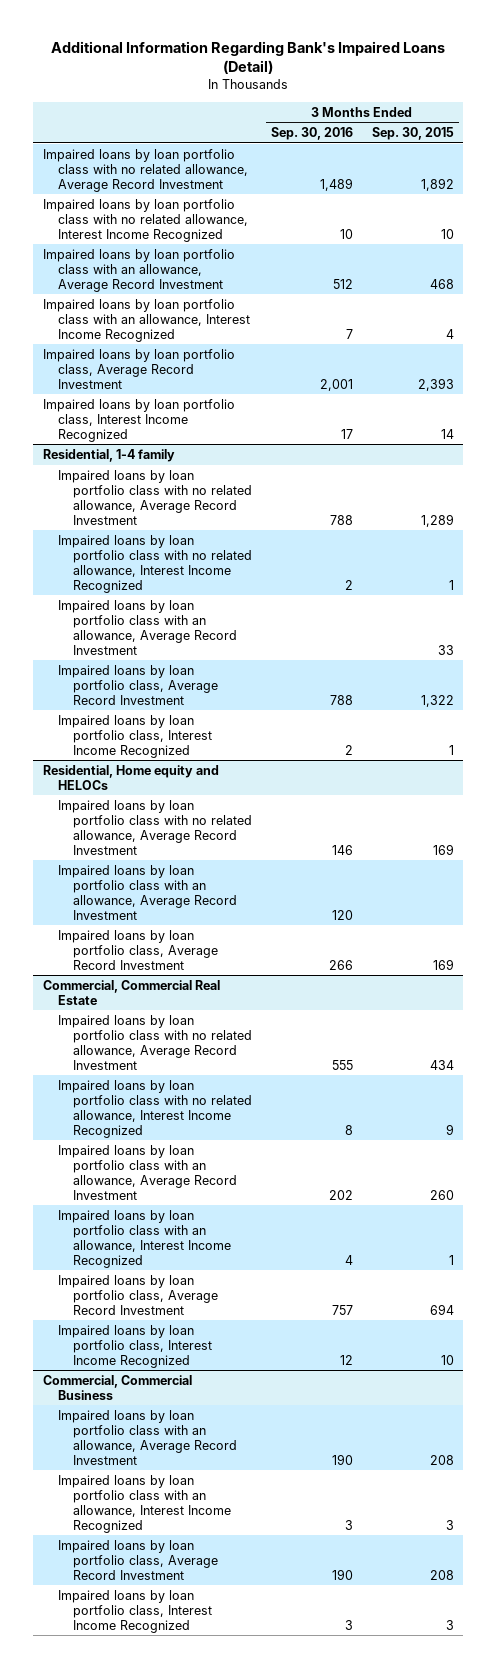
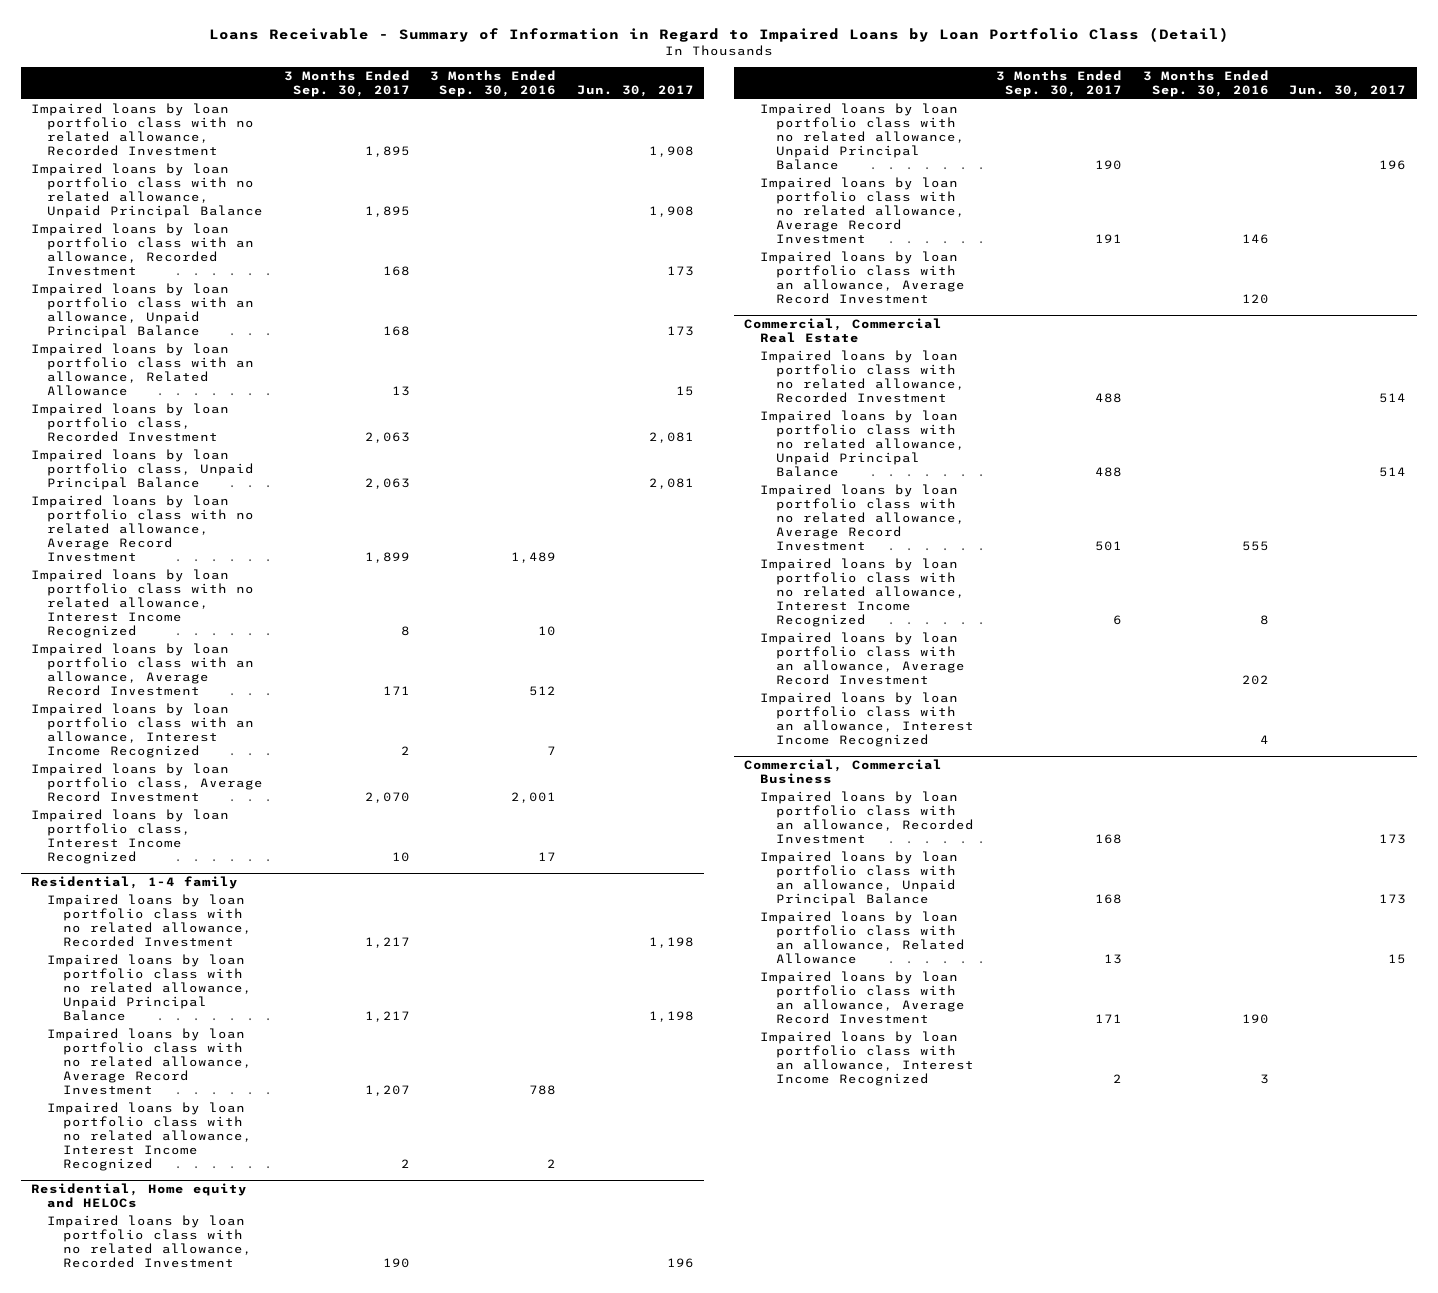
- Additional Information Regarding Bank's Impaired Loans (Detail)
+ Loans Receivable - Summary of Information in Regard to Impaired Loans by Loan Portfolio Class (Detail)
- | 3 Months Ended Sep. 30, 2016 | 3 Months Ended Sep. 30, 2015
+ | 3 Months Ended Sep. 30, 2017 | 3 Months Ended Sep. 30, 2016 | Jun. 30, 2017
+ Impaired loans by loan portfolio class with no related allowance, Recorded Investment | 1,895 | | 1,908
+ Impaired loans by loan portfolio class with no related allowance, Unpaid Principal Balance | 1,895 | | 1,908
+ Impaired loans by loan portfolio class with an allowance, Recorded Investment | 168 | | 173
+ Impaired loans by loan portfolio class with an allowance, Unpaid Principal Balance | 168 | | 173
+ Impaired loans by loan portfolio class with an allowance, Related Allowance | 13 | | 15
+ Impaired loans by loan portfolio class, Recorded Investment | 2,063 | | 2,081
+ Impaired loans by loan portfolio class, Unpaid Principal Balance | 2,063 | | 2,081
@ Residential, 1-4 family
+ Impaired loans by loan portfolio class with no related allowance, Recorded Investment | 1,217 | | 1,198
+ Impaired loans by loan portfolio class with no related allowance, Unpaid Principal Balance | 1,217 | | 1,198
- Impaired loans by loan portfolio class with an allowance, Average Record Investment | | 33
- Impaired loans by loan portfolio class, Average Record Investment | 788 | 1,322
- Impaired loans by loan portfolio class, Interest Income Recognized | 2 | 1
@ Residential, Home equity and HELOCs
+ Impaired loans by loan portfolio class with no related allowance, Recorded Investment | 190 | | 196
+ Impaired loans by loan portfolio class with no related allowance, Unpaid Principal Balance | 190 | | 196
- Impaired loans by loan portfolio class, Average Record Investment | 266 | 169
@ Commercial, Commercial Real Estate
+ Impaired loans by loan portfolio class with no related allowance, Recorded Investment | 488 | | 514
+ Impaired loans by loan portfolio class with no related allowance, Unpaid Principal Balance | 488 | | 514
- Impaired loans by loan portfolio class, Average Record Investment | 757 | 694
- Impaired loans by loan portfolio class, Interest Income Recognized | 12 | 10
@ Commercial, Commercial Business
+ Impaired loans by loan portfolio class with an allowance, Recorded Investment | 168 | | 173
+ Impaired loans by loan portfolio class with an allowance, Unpaid Principal Balance | 168 | | 173
+ Impaired loans by loan portfolio class with an allowance, Related Allowance | 13 | | 15
- Impaired loans by loan portfolio class, Average Record Investment | 190 | 208
- Impaired loans by loan portfolio class, Interest Income Recognized | 3 | 3

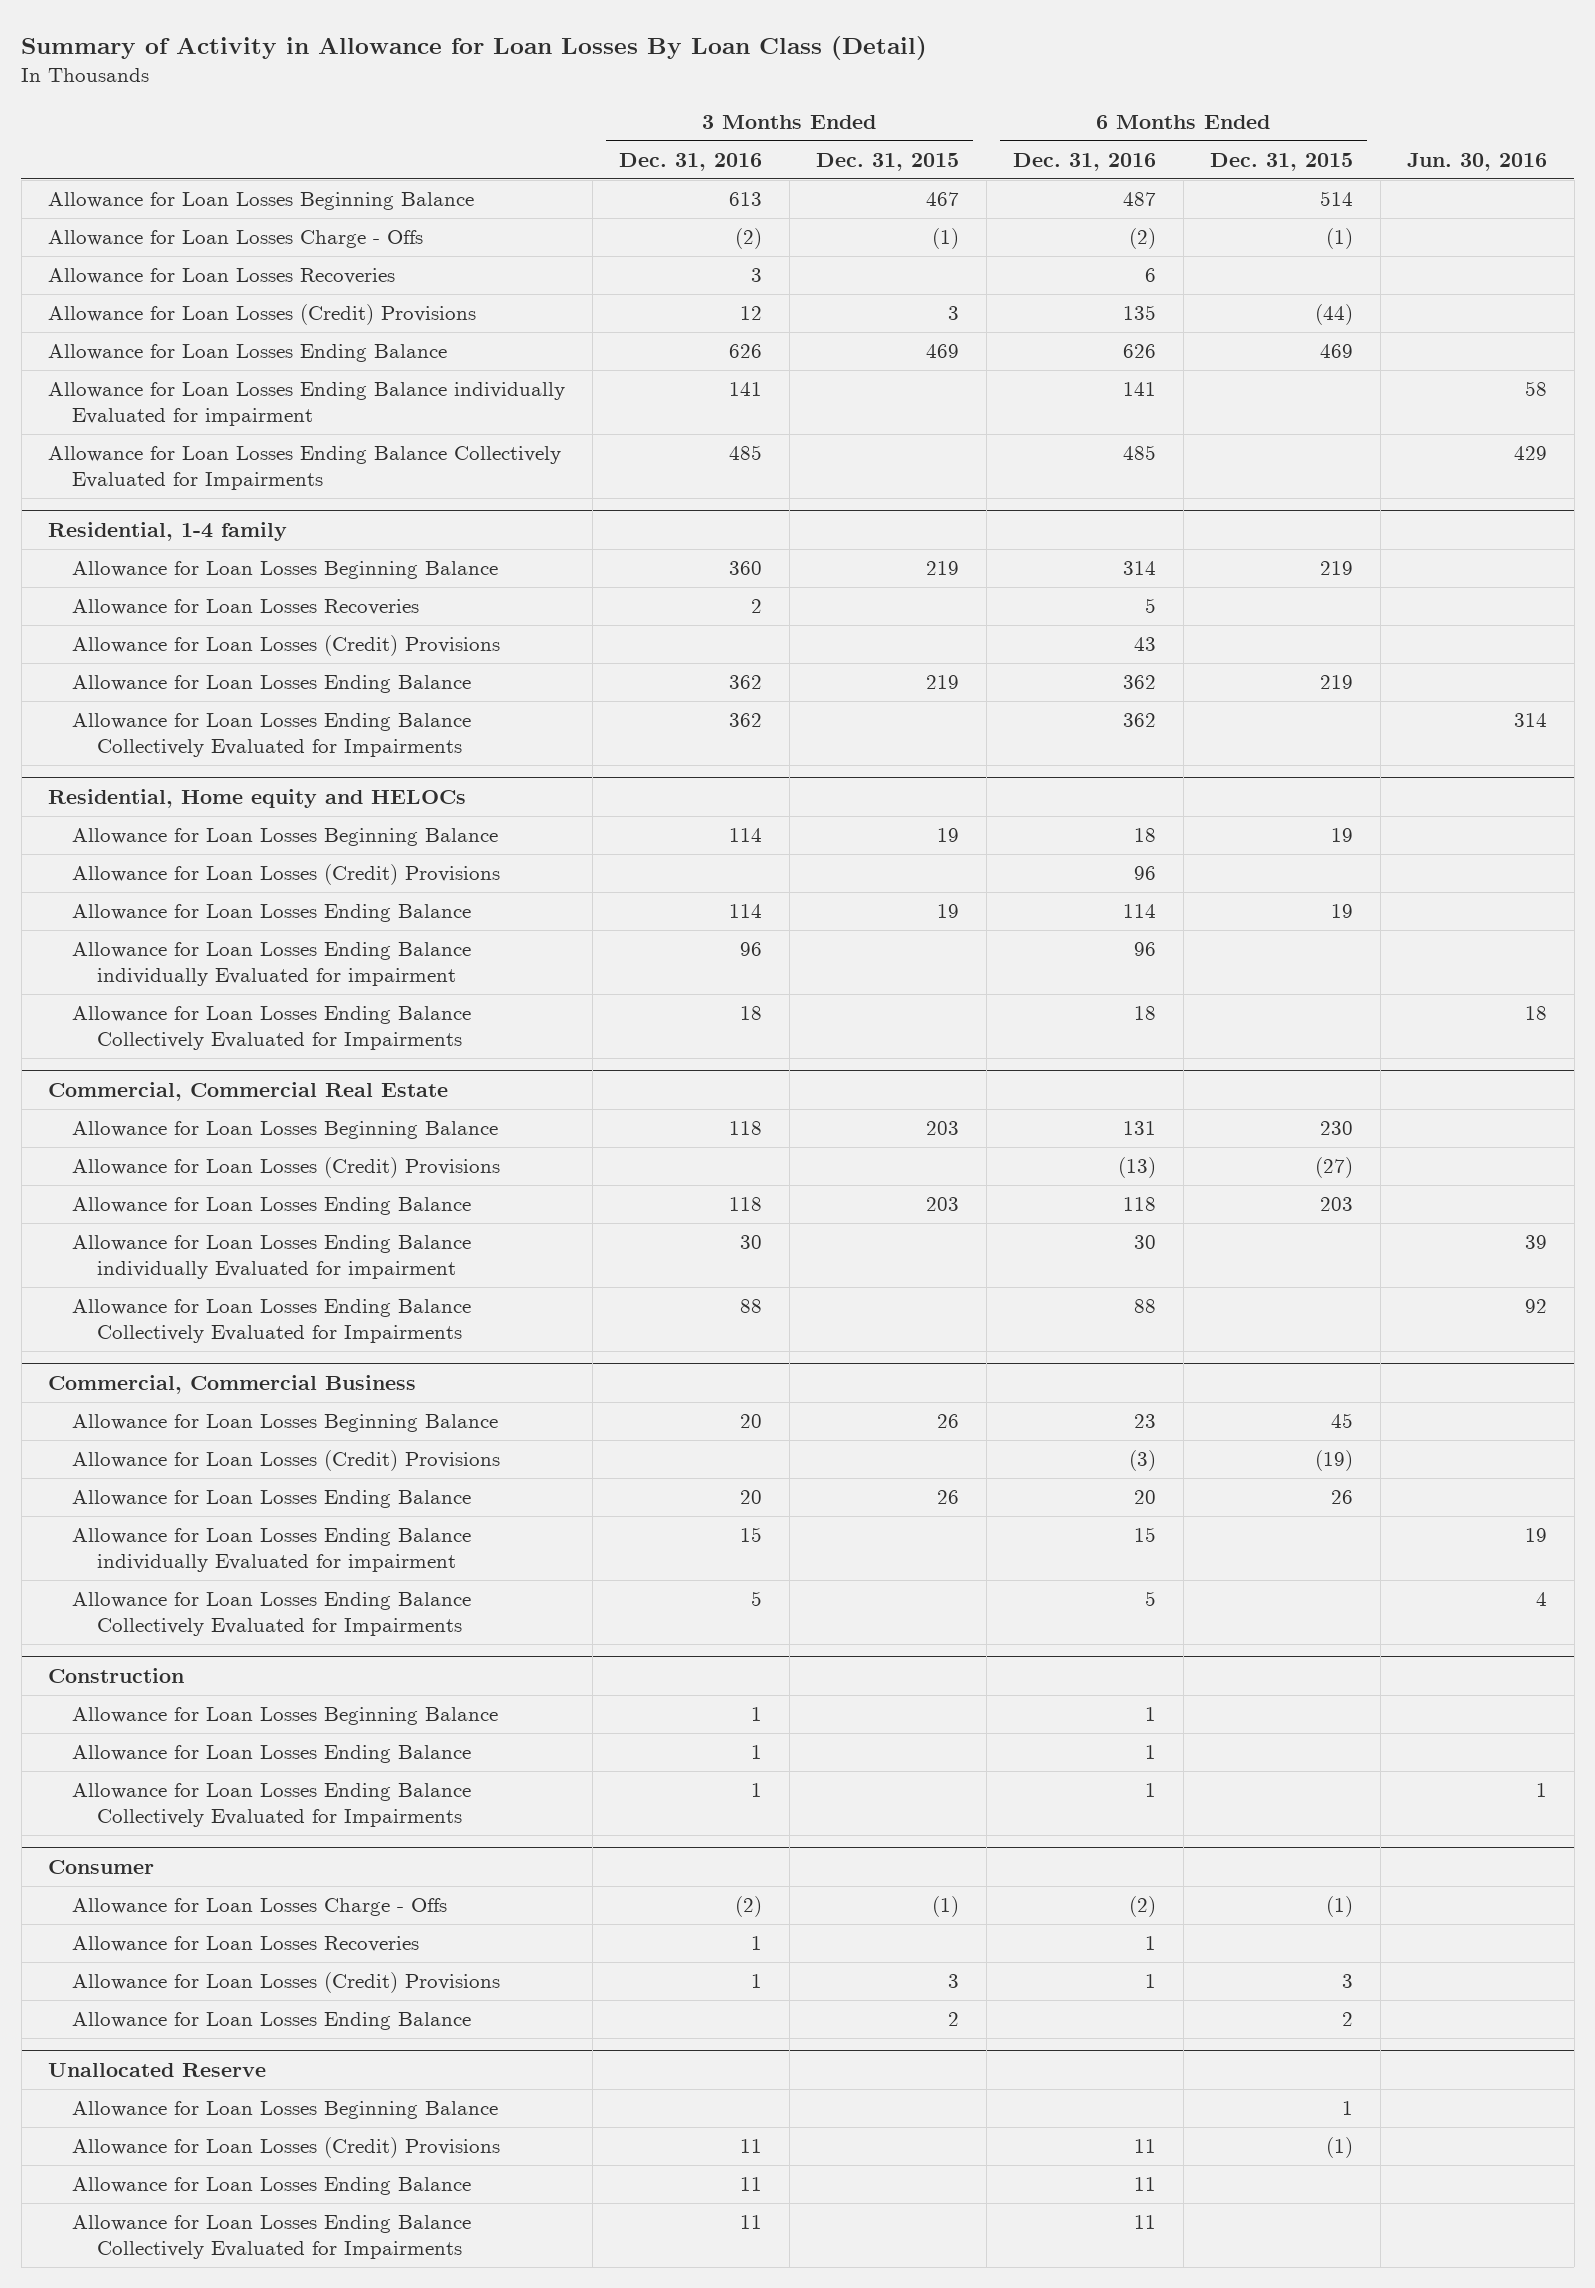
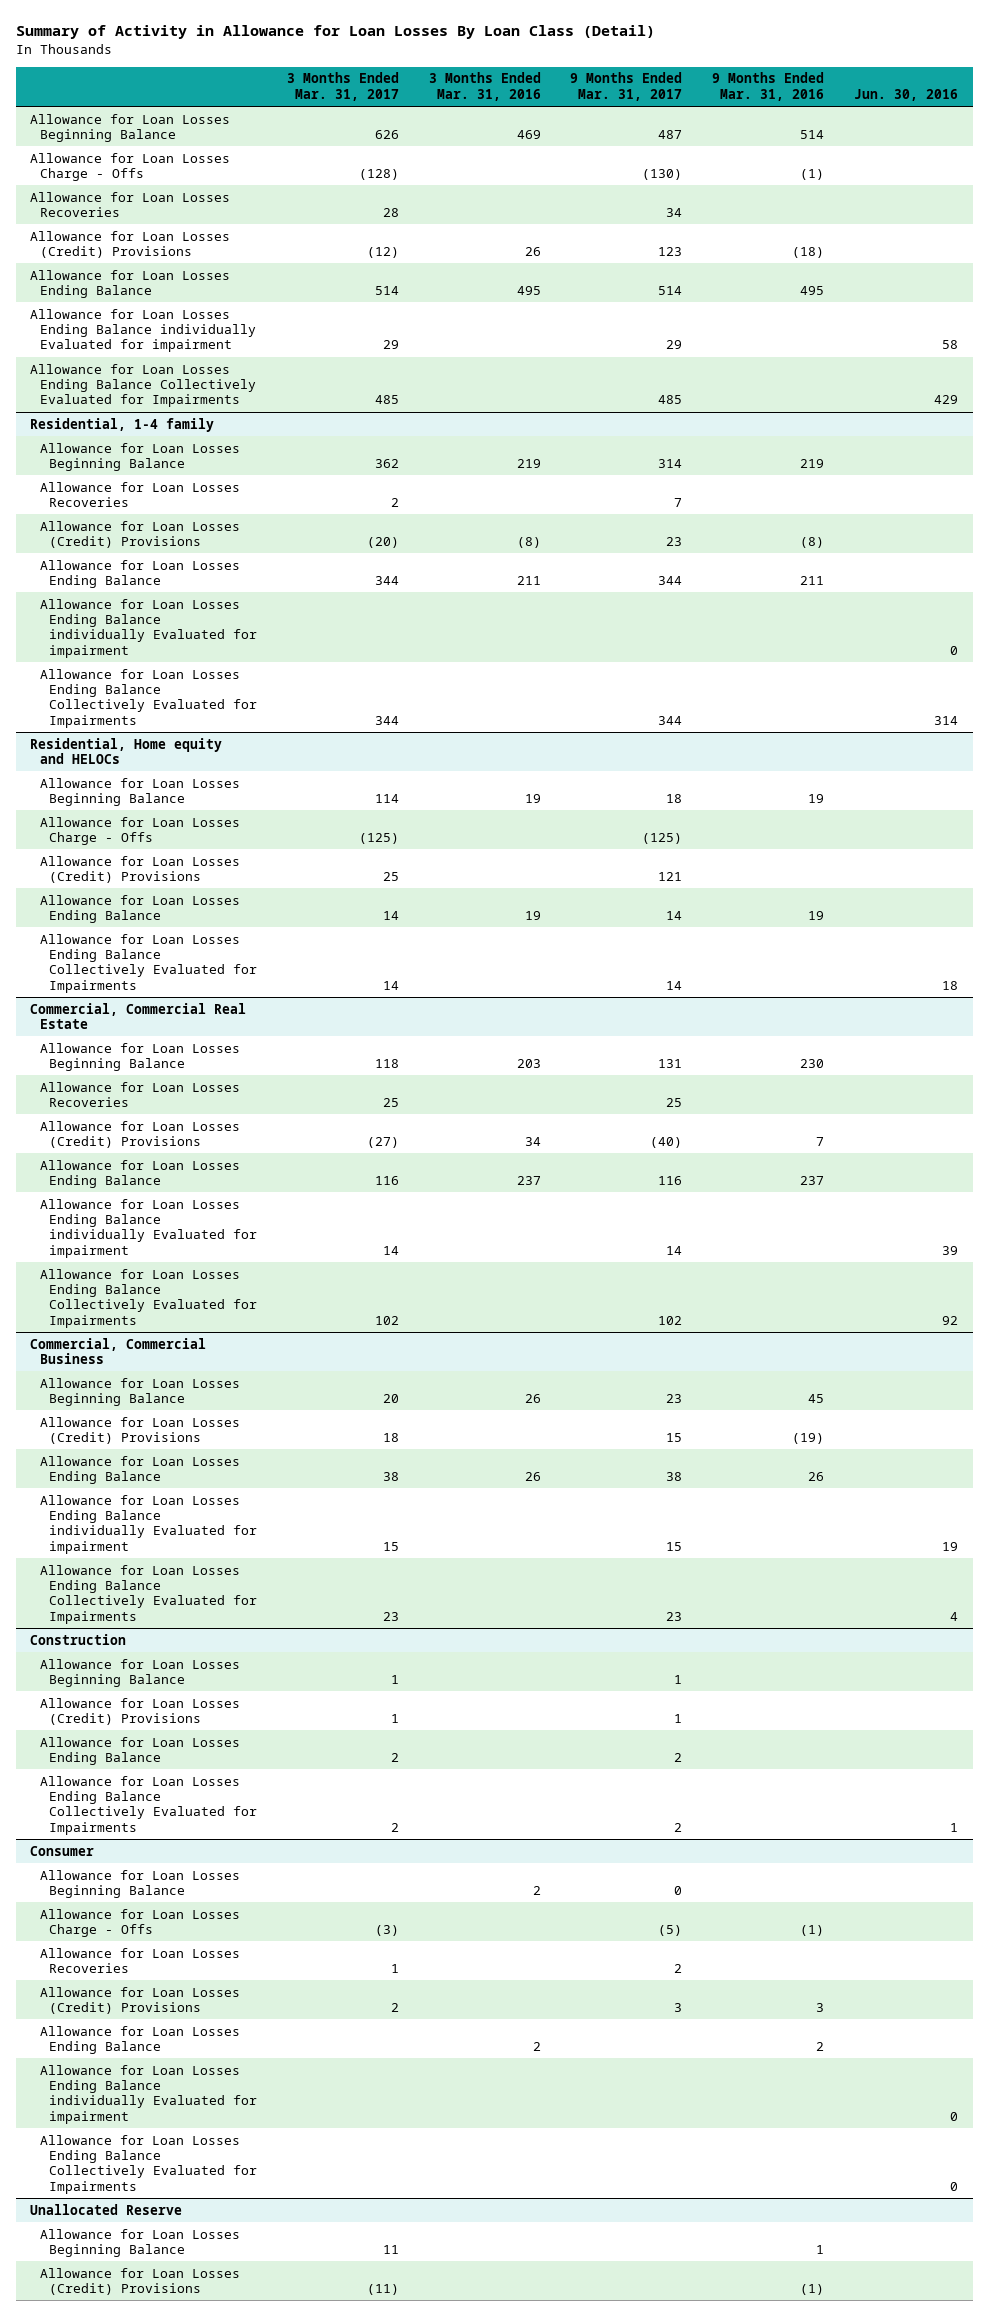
- | 3 Months Ended Dec. 31, 2016 | 3 Months Ended Dec. 31, 2015 | 6 Months Ended Dec. 31, 2016 | 6 Months Ended Dec. 31, 2015 | Jun. 30, 2016
+ | 3 Months Ended Mar. 31, 2017 | 3 Months Ended Mar. 31, 2016 | 9 Months Ended Mar. 31, 2017 | 9 Months Ended Mar. 31, 2016 | Jun. 30, 2016
@ Residential, 1-4 family
+ Allowance for Loan Losses Ending Balance individually Evaluated for impairment | | | | | 0
@ Residential, Home equity and HELOCs
+ Allowance for Loan Losses Charge - Offs | (125) | | (125) | |
- Allowance for Loan Losses Ending Balance individually Evaluated for impairment | 96 | | 96 | |
@ Commercial, Commercial Real Estate
+ Allowance for Loan Losses Recoveries | 25 | | 25 | |
@ Construction
+ Allowance for Loan Losses (Credit) Provisions | 1 | | 1 | |
@ Consumer
+ Allowance for Loan Losses Beginning Balance | | 2 | 0 | |
+ Allowance for Loan Losses Ending Balance individually Evaluated for impairment | | | | | 0
+ Allowance for Loan Losses Ending Balance Collectively Evaluated for Impairments | | | | | 0
@ Unallocated Reserve
- Allowance for Loan Losses Ending Balance | 11 | | 11 | |
- Allowance for Loan Losses Ending Balance Collectively Evaluated for Impairments | 11 | | 11 | |

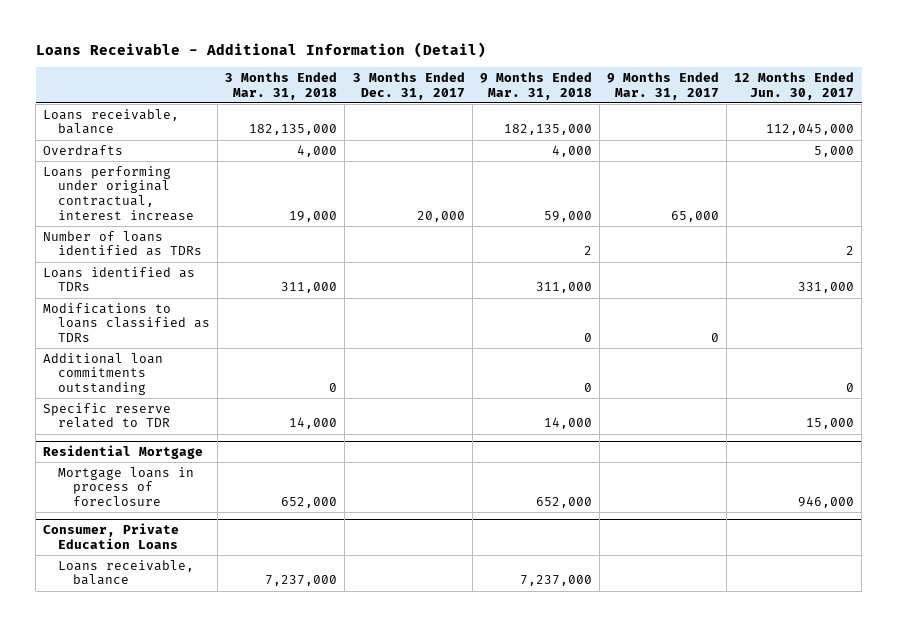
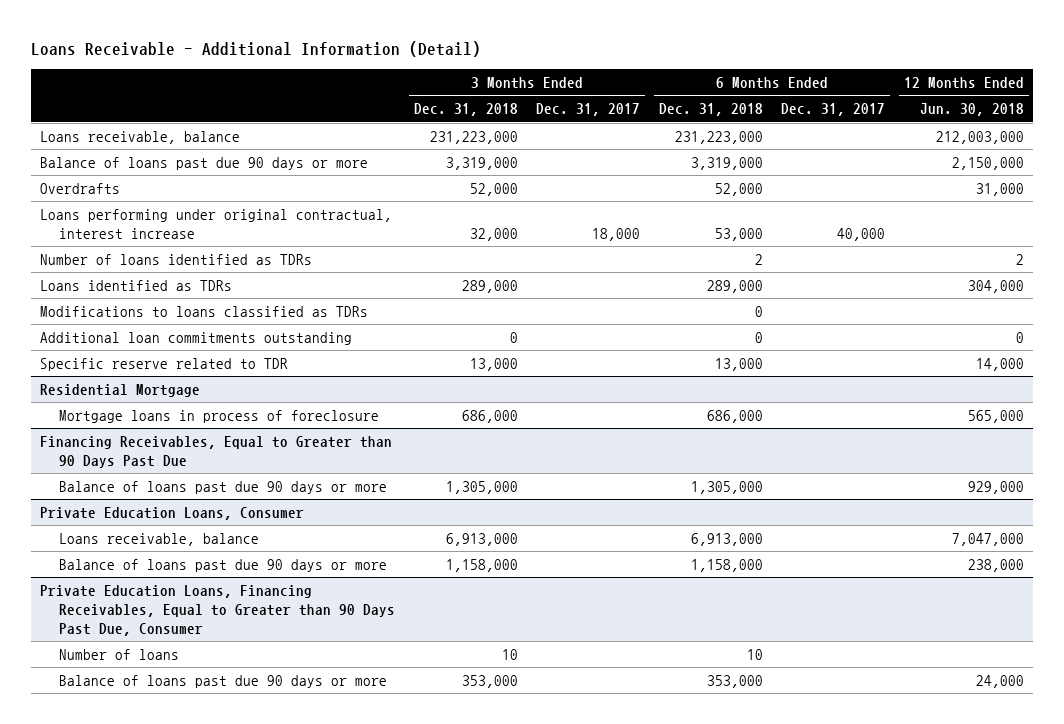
- | 3 Months Ended Mar. 31, 2018 | 3 Months Ended Dec. 31, 2017 | 9 Months Ended Mar. 31, 2018 | 9 Months Ended Mar. 31, 2017 | 12 Months Ended Jun. 30, 2017
+ | 3 Months Ended Dec. 31, 2018 | 3 Months Ended Dec. 31, 2017 | 6 Months Ended Dec. 31, 2018 | 6 Months Ended Dec. 31, 2017 | 12 Months Ended Jun. 30, 2018
+ Balance of loans past due 90 days or more | 3,319,000 | | 3,319,000 | | 2,150,000
- Loans performing under original contractual, interest increase | 19,000 | 20,000 | 59,000 | 65,000 |
+ Loans performing under original contractual, interest increase | 32,000 | 18,000 | 53,000 | 40,000 |
- Consumer, Private Education Loans
+ Financing Receivables, Equal to Greater than 90 Days Past Due
+ Balance of loans past due 90 days or more | 1,305,000 | | 1,305,000 | | 929,000
+ Private Education Loans, Consumer
+ Balance of loans past due 90 days or more | 1,158,000 | | 1,158,000 | | 238,000
+ Private Education Loans, Financing Receivables, Equal to Greater than 90 Days Past Due, Consumer
+ Number of loans | 10 | | 10 | |
+ Balance of loans past due 90 days or more | 353,000 | | 353,000 | | 24,000

